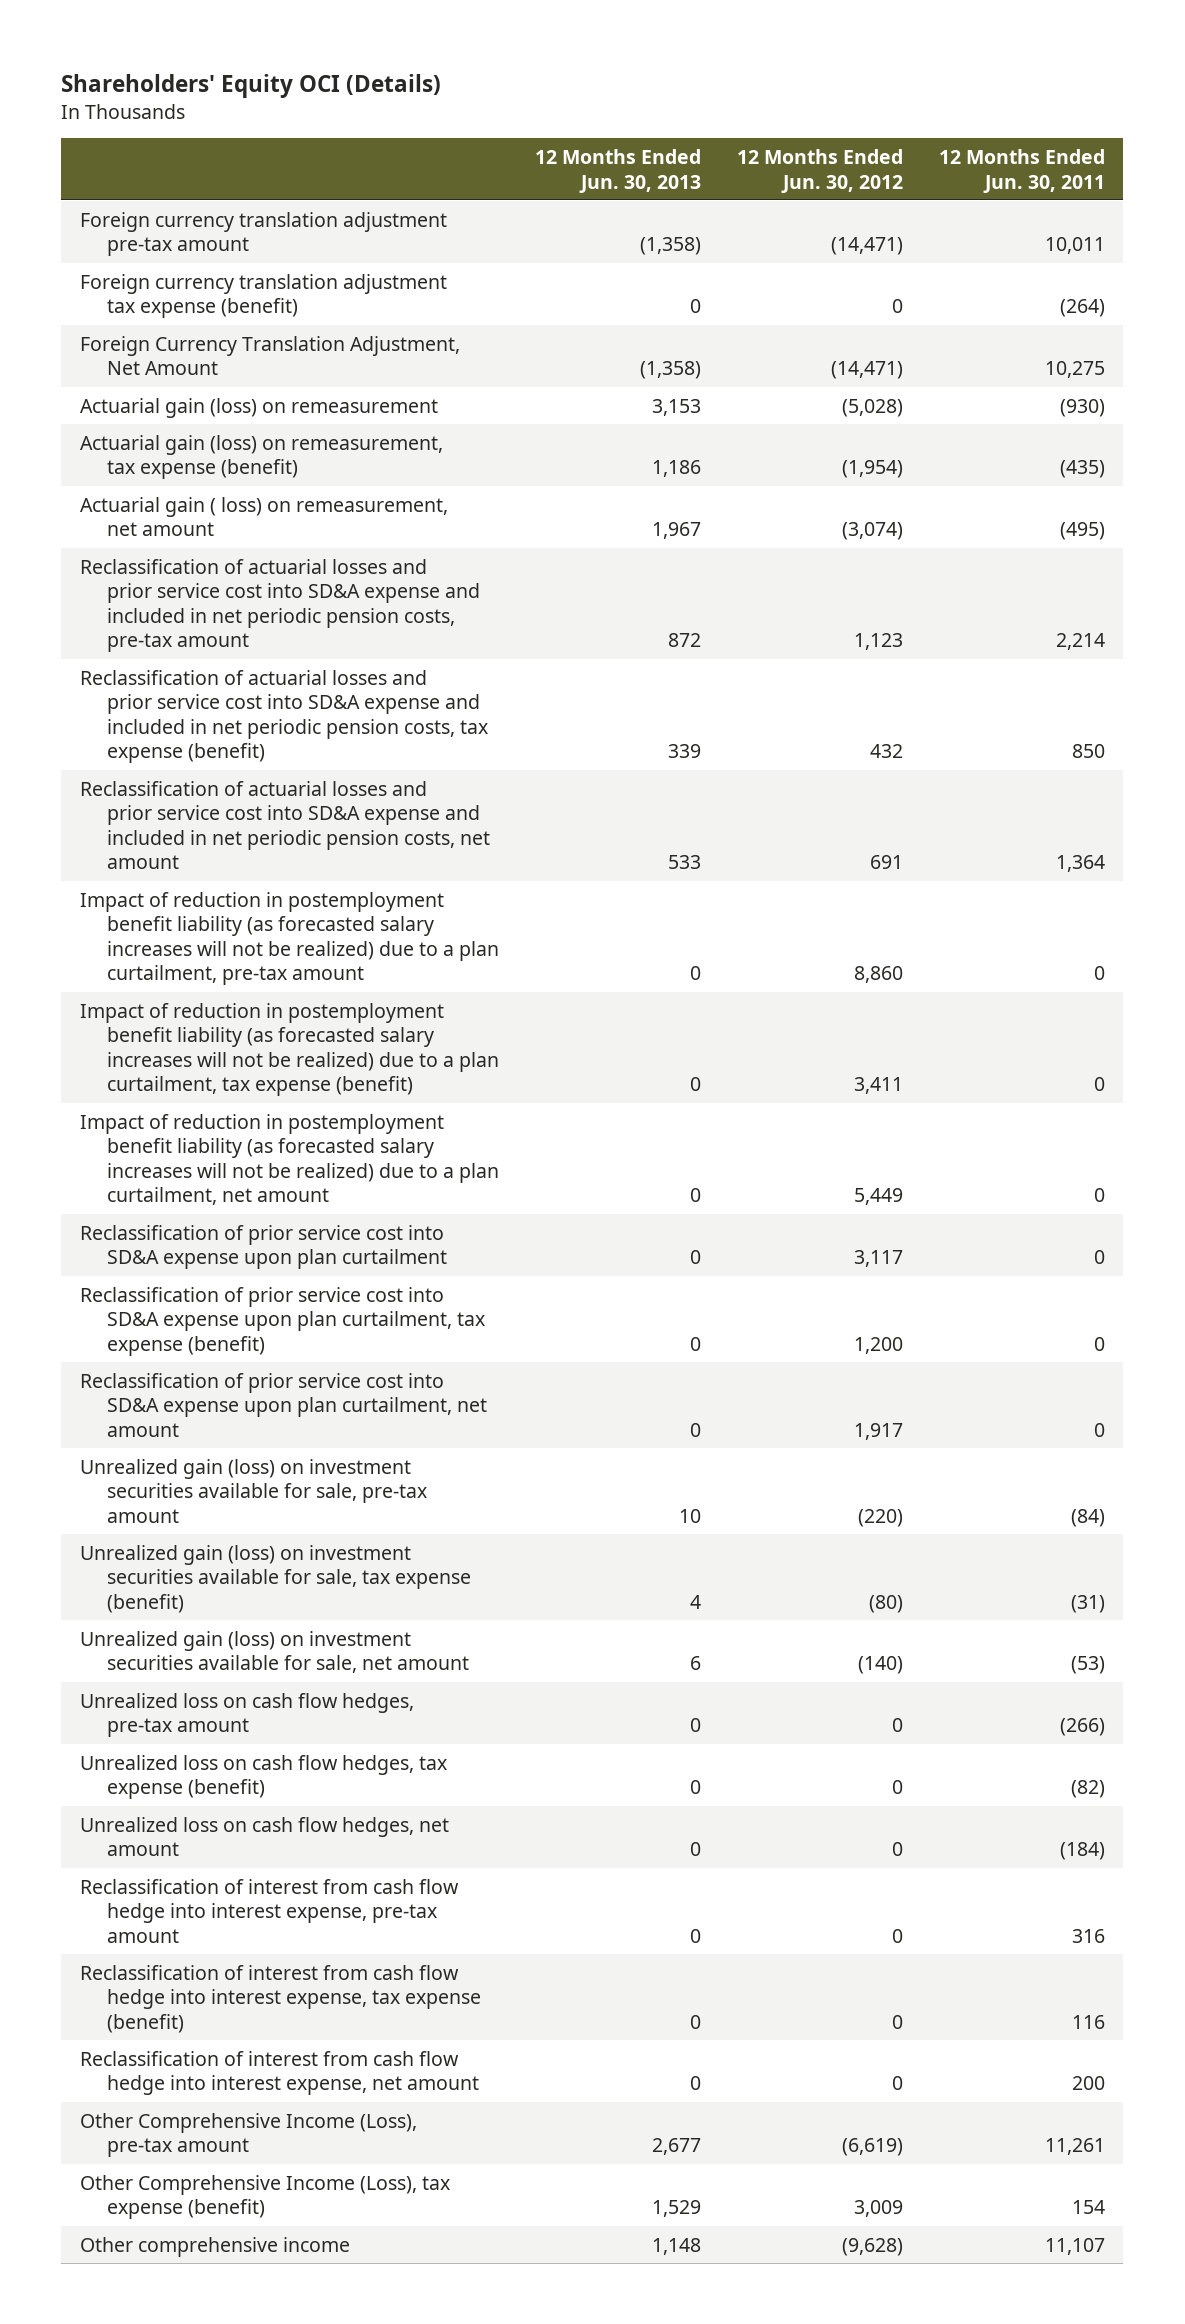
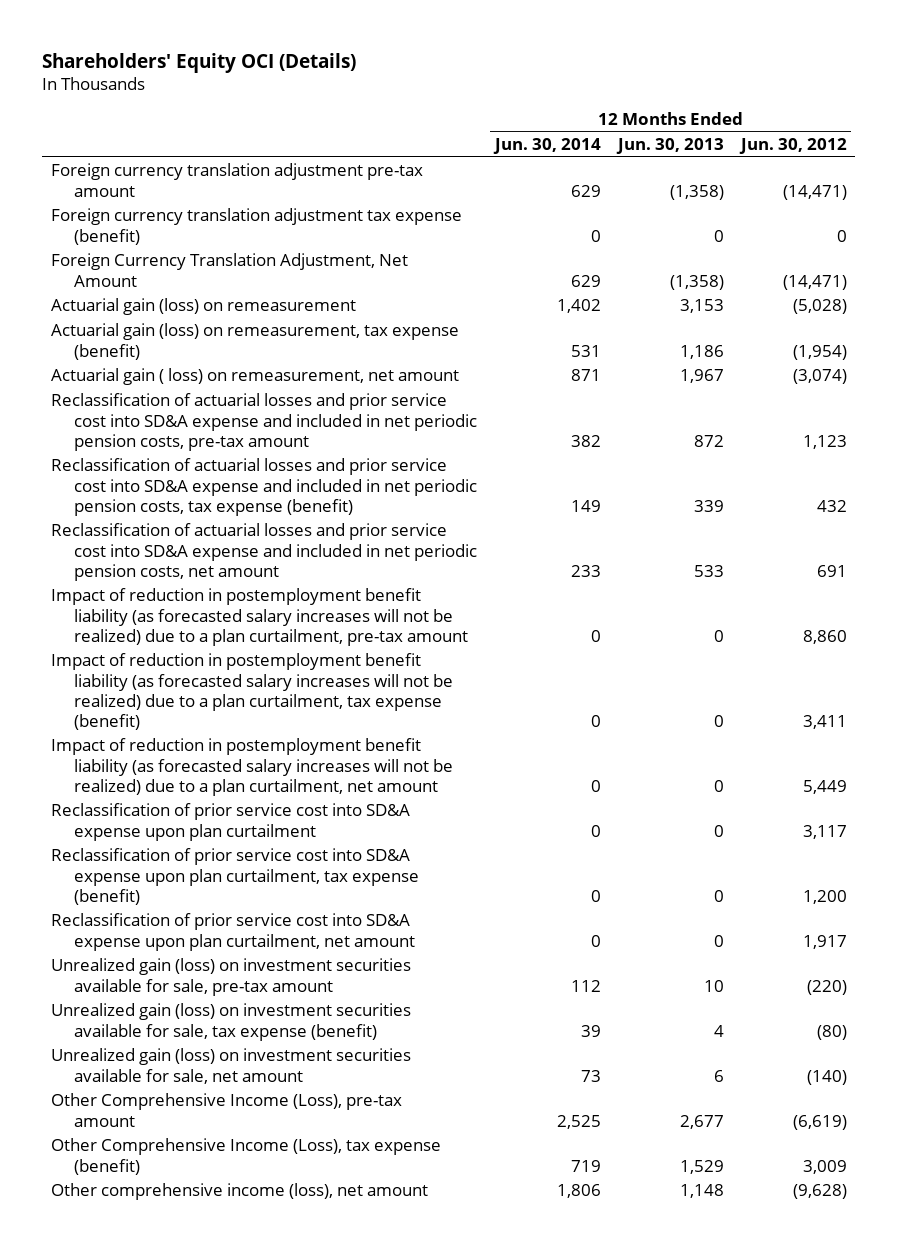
- | 12 Months Ended Jun. 30, 2013 | 12 Months Ended Jun. 30, 2012 | 12 Months Ended Jun. 30, 2011
+ | 12 Months Ended Jun. 30, 2014 | 12 Months Ended Jun. 30, 2013 | 12 Months Ended Jun. 30, 2012
- Unrealized loss on cash flow hedges, pre-tax amount | 0 | 0 | (266)
- Unrealized loss on cash flow hedges, tax expense (benefit) | 0 | 0 | (82)
- Unrealized loss on cash flow hedges, net amount | 0 | 0 | (184)
- Reclassification of interest from cash flow hedge into interest expense, pre-tax amount | 0 | 0 | 316
- Reclassification of interest from cash flow hedge into interest expense, tax expense (benefit) | 0 | 0 | 116
- Reclassification of interest from cash flow hedge into interest expense, net amount | 0 | 0 | 200
- Other comprehensive income | 1,148 | (9,628) | 11,107
+ Other comprehensive income (loss), net amount | 1,806 | 1,148 | (9,628)

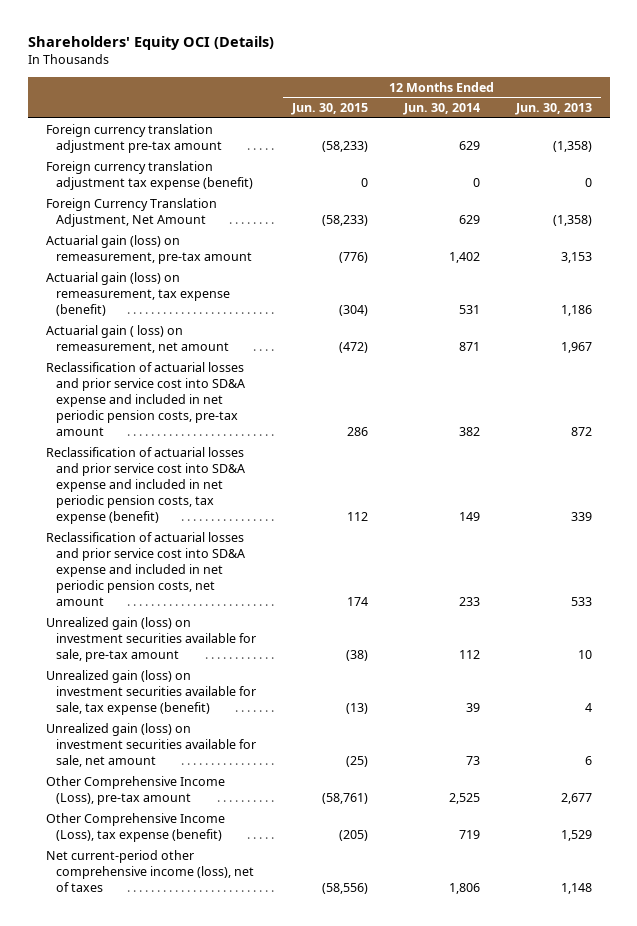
- | 12 Months Ended Jun. 30, 2014 | 12 Months Ended Jun. 30, 2013 | 12 Months Ended Jun. 30, 2012
+ | 12 Months Ended Jun. 30, 2015 | 12 Months Ended Jun. 30, 2014 | 12 Months Ended Jun. 30, 2013
- Actuarial gain (loss) on remeasurement | 1,402 | 3,153 | (5,028)
+ Actuarial gain (loss) on remeasurement, pre-tax amount | (776) | 1,402 | 3,153
- Impact of reduction in postemployment benefit liability (as forecasted salary increases will not be realized) due to a plan curtailment, pre-tax amount | 0 | 0 | 8,860
- Impact of reduction in postemployment benefit liability (as forecasted salary increases will not be realized) due to a plan curtailment, tax expense (benefit) | 0 | 0 | 3,411
- Impact of reduction in postemployment benefit liability (as forecasted salary increases will not be realized) due to a plan curtailment, net amount | 0 | 0 | 5,449
- Reclassification of prior service cost into SD&A expense upon plan curtailment | 0 | 0 | 3,117
- Reclassification of prior service cost into SD&A expense upon plan curtailment, tax expense (benefit) | 0 | 0 | 1,200
- Reclassification of prior service cost into SD&A expense upon plan curtailment, net amount | 0 | 0 | 1,917
- Other comprehensive income (loss), net amount | 1,806 | 1,148 | (9,628)
+ Net current-period other comprehensive income (loss), net of taxes | (58,556) | 1,806 | 1,148

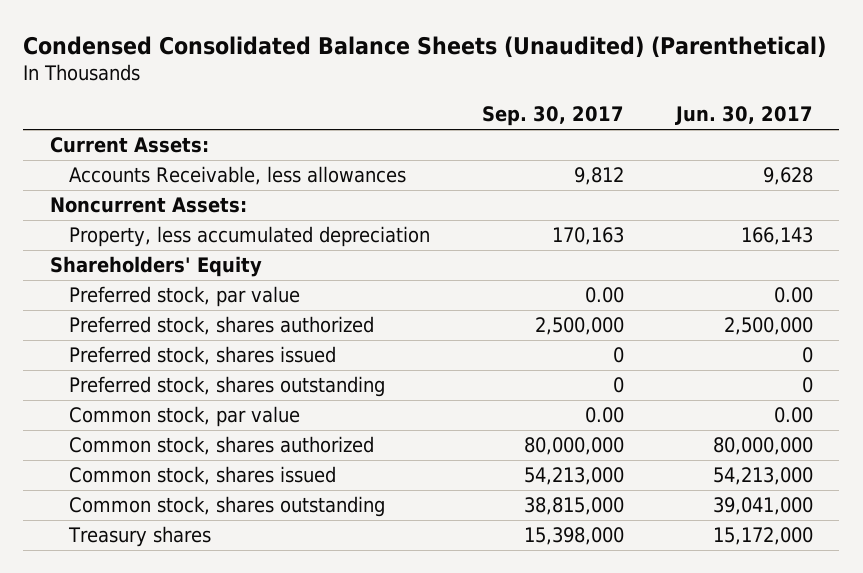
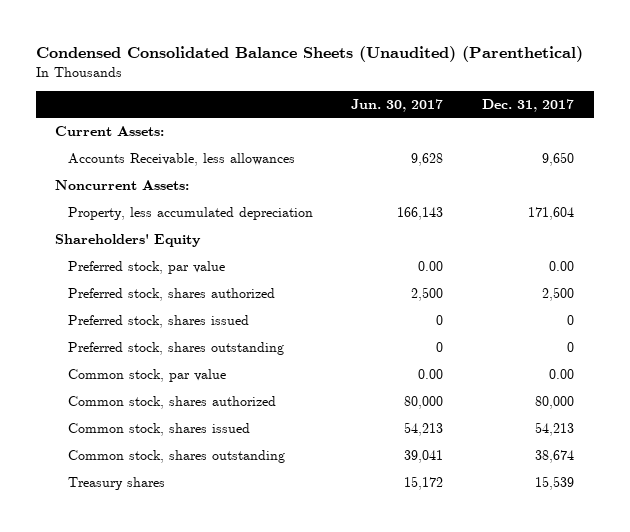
- | Sep. 30, 2017 | Jun. 30, 2017
+ | Jun. 30, 2017 | Dec. 31, 2017
- Preferred stock, shares authorized | 2,500,000 | 2,500,000
+ Preferred stock, shares authorized | 2,500 | 2,500
- Common stock, shares authorized | 80,000,000 | 80,000,000
- Common stock, shares issued | 54,213,000 | 54,213,000
- Common stock, shares outstanding | 38,815,000 | 39,041,000
- Treasury shares | 15,398,000 | 15,172,000
+ Common stock, shares authorized | 80,000 | 80,000
+ Common stock, shares issued | 54,213 | 54,213
+ Common stock, shares outstanding | 39,041 | 38,674
+ Treasury shares | 15,172 | 15,539

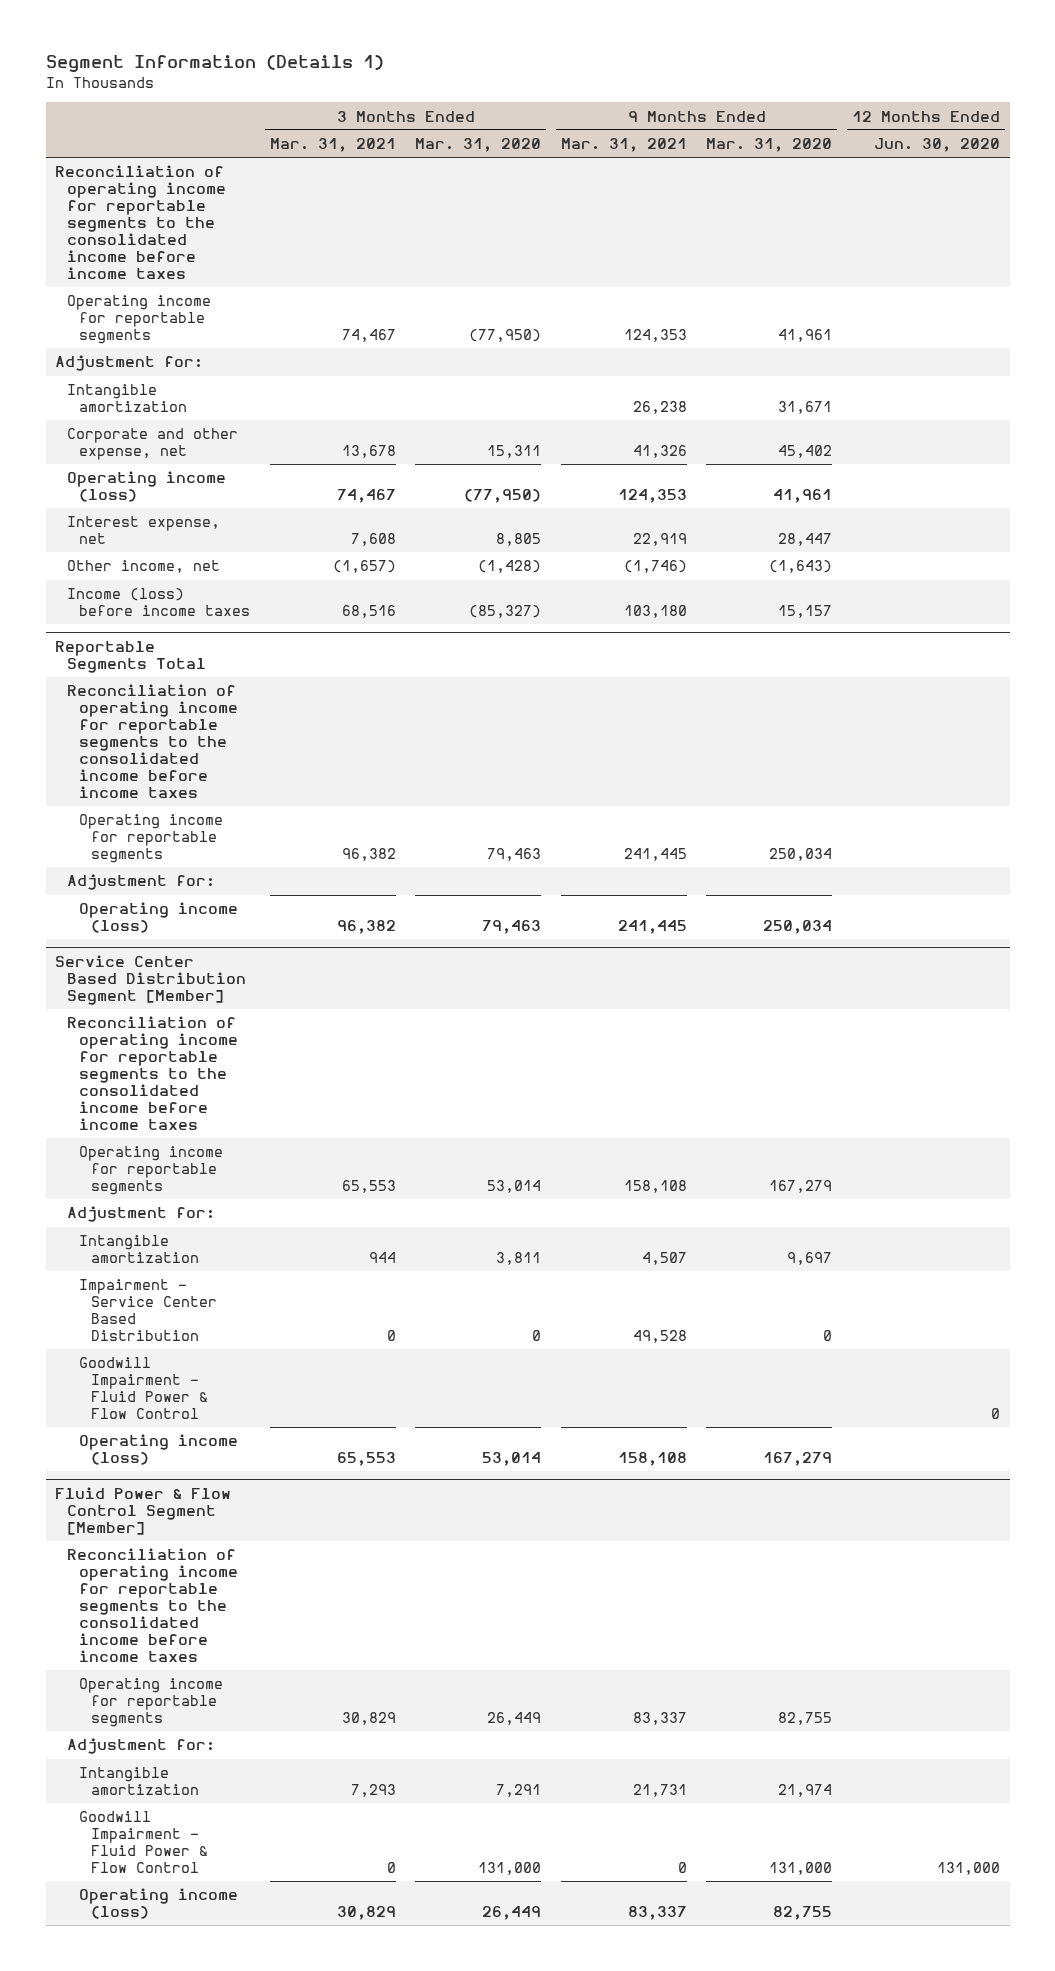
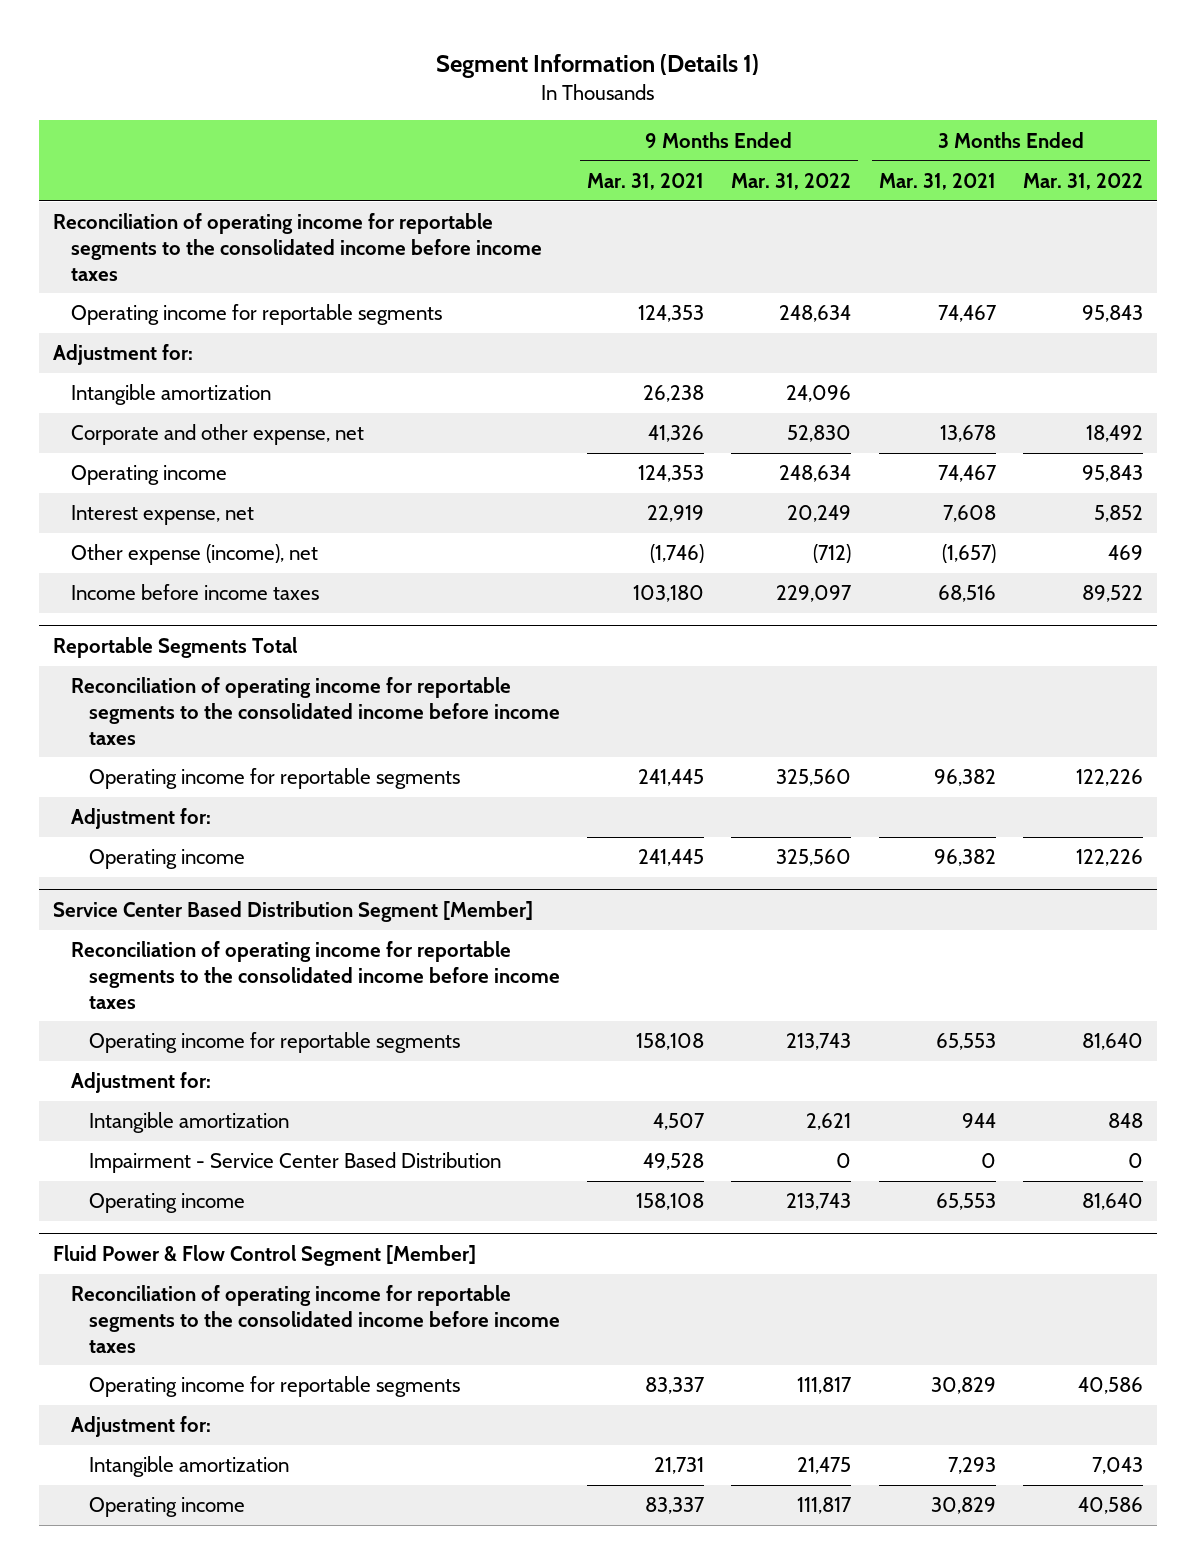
- | 3 Months Ended Mar. 31, 2021 | 3 Months Ended Mar. 31, 2020 | 9 Months Ended Mar. 31, 2021 | 9 Months Ended Mar. 31, 2020 | 12 Months Ended Jun. 30, 2020
+ | 9 Months Ended Mar. 31, 2021 | 9 Months Ended Mar. 31, 2022 | 3 Months Ended Mar. 31, 2021 | 3 Months Ended Mar. 31, 2022
- Operating income (loss) | 74,467 | (77,950) | 124,353 | 41,961 |
+ Operating income | 124,353 | 248,634 | 74,467 | 95,843
- Other income, net | (1,657) | (1,428) | (1,746) | (1,643) |
- Income (loss) before income taxes | 68,516 | (85,327) | 103,180 | 15,157 |
+ Other expense (income), net | (1,746) | (712) | (1,657) | 469
+ Income before income taxes | 103,180 | 229,097 | 68,516 | 89,522
@ Reportable Segments Total
- Operating income (loss) | 96,382 | 79,463 | 241,445 | 250,034 |
+ Operating income | 241,445 | 325,560 | 96,382 | 122,226
@ Service Center Based Distribution Segment [Member]
- Goodwill Impairment - Fluid Power & Flow Control | | | | | 0
- Operating income (loss) | 65,553 | 53,014 | 158,108 | 167,279 |
+ Operating income | 158,108 | 213,743 | 65,553 | 81,640
@ Fluid Power & Flow Control Segment [Member]
- Goodwill Impairment - Fluid Power & Flow Control | 0 | 131,000 | 0 | 131,000 | 131,000
- Operating income (loss) | 30,829 | 26,449 | 83,337 | 82,755 |
+ Operating income | 83,337 | 111,817 | 30,829 | 40,586

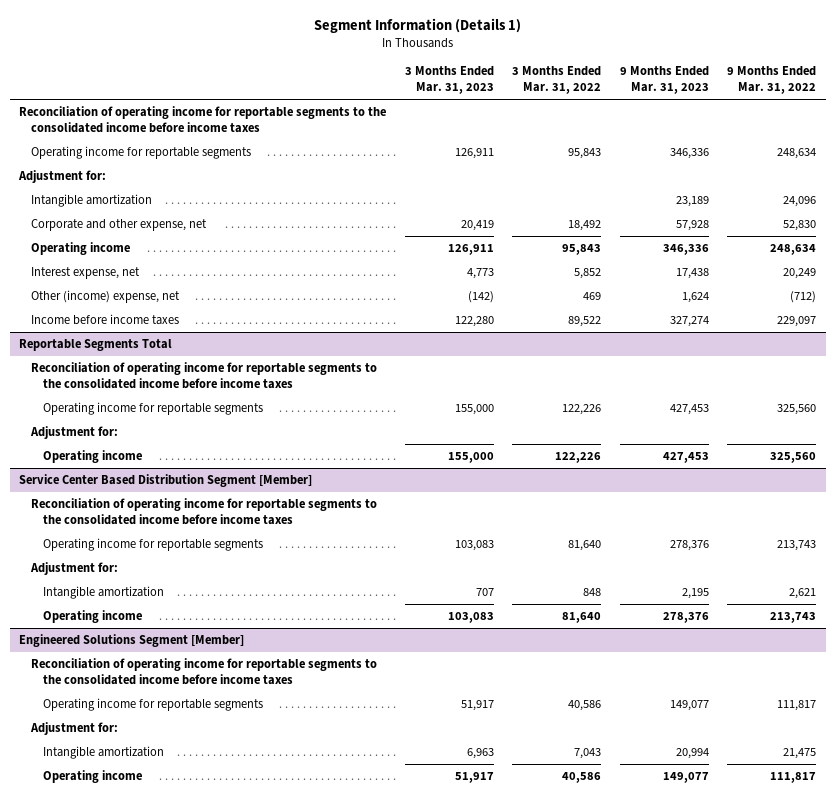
- | 9 Months Ended Mar. 31, 2021 | 9 Months Ended Mar. 31, 2022 | 3 Months Ended Mar. 31, 2021 | 3 Months Ended Mar. 31, 2022
+ | 3 Months Ended Mar. 31, 2023 | 3 Months Ended Mar. 31, 2022 | 9 Months Ended Mar. 31, 2023 | 9 Months Ended Mar. 31, 2022
- Other expense (income), net | (1,746) | (712) | (1,657) | 469
+ Other (income) expense, net | (142) | 469 | 1,624 | (712)
@ Service Center Based Distribution Segment [Member]
- Impairment - Service Center Based Distribution | 49,528 | 0 | 0 | 0
- Fluid Power & Flow Control Segment [Member]
+ Engineered Solutions Segment [Member]

